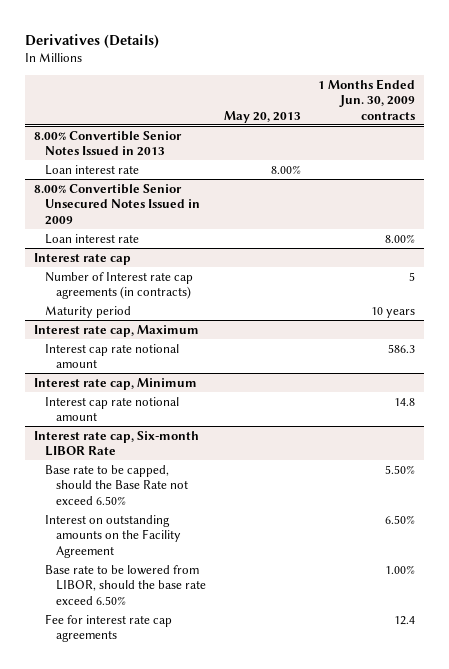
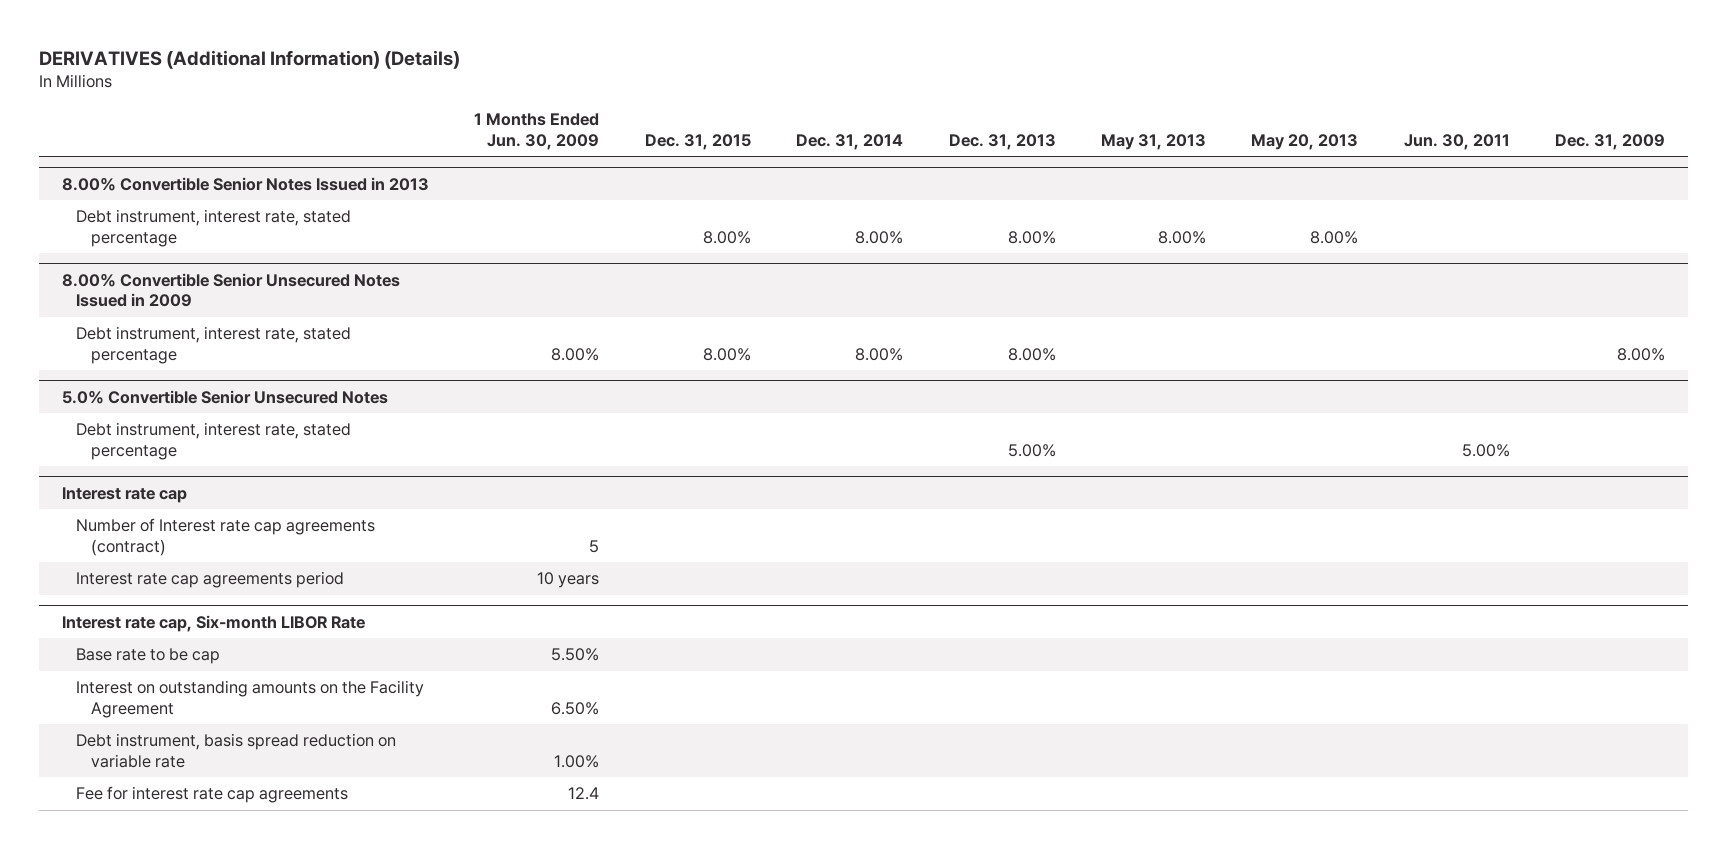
- Derivatives (Details)
+ DERIVATIVES (Additional Information) (Details)
- | May 20, 2013 | 1 Months Ended Jun. 30, 2009 contracts
+ | 1 Months Ended Jun. 30, 2009 | Dec. 31, 2015 | Dec. 31, 2014 | Dec. 31, 2013 | May 31, 2013 | May 20, 2013 | Jun. 30, 2011 | Dec. 31, 2009
@ 8.00% Convertible Senior Notes Issued in 2013
- Loan interest rate | 8.00% |
+ Debt instrument, interest rate, stated percentage | | 8.00% | 8.00% | 8.00% | 8.00% | 8.00% | |
@ 8.00% Convertible Senior Unsecured Notes Issued in 2009
- Loan interest rate | | 8.00%
+ Debt instrument, interest rate, stated percentage | 8.00% | 8.00% | 8.00% | 8.00% | | | | 8.00%
+ 5.0% Convertible Senior Unsecured Notes
+ Debt instrument, interest rate, stated percentage | | | | 5.00% | | | 5.00% |
@ Interest rate cap
- Number of Interest rate cap agreements (in contracts) | | 5
- Maturity period | | 10 years
- Interest rate cap, Maximum
- Interest cap rate notional amount | | 586.3
- Interest rate cap, Minimum
- Interest cap rate notional amount | | 14.8
@ Interest rate cap
+ Number of Interest rate cap agreements (contract) | 5 | | | | | | |
+ Interest rate cap agreements period | 10 years | | | | | | |
@ Interest rate cap, Six-month LIBOR Rate
- Base rate to be capped, should the Base Rate not exceed 6.50% | | 5.50%
+ Base rate to be cap | 5.50% | | | | | | |
- Base rate to be lowered from LIBOR, should the base rate exceed 6.50% | | 1.00%
+ Debt instrument, basis spread reduction on variable rate | 1.00% | | | | | | |

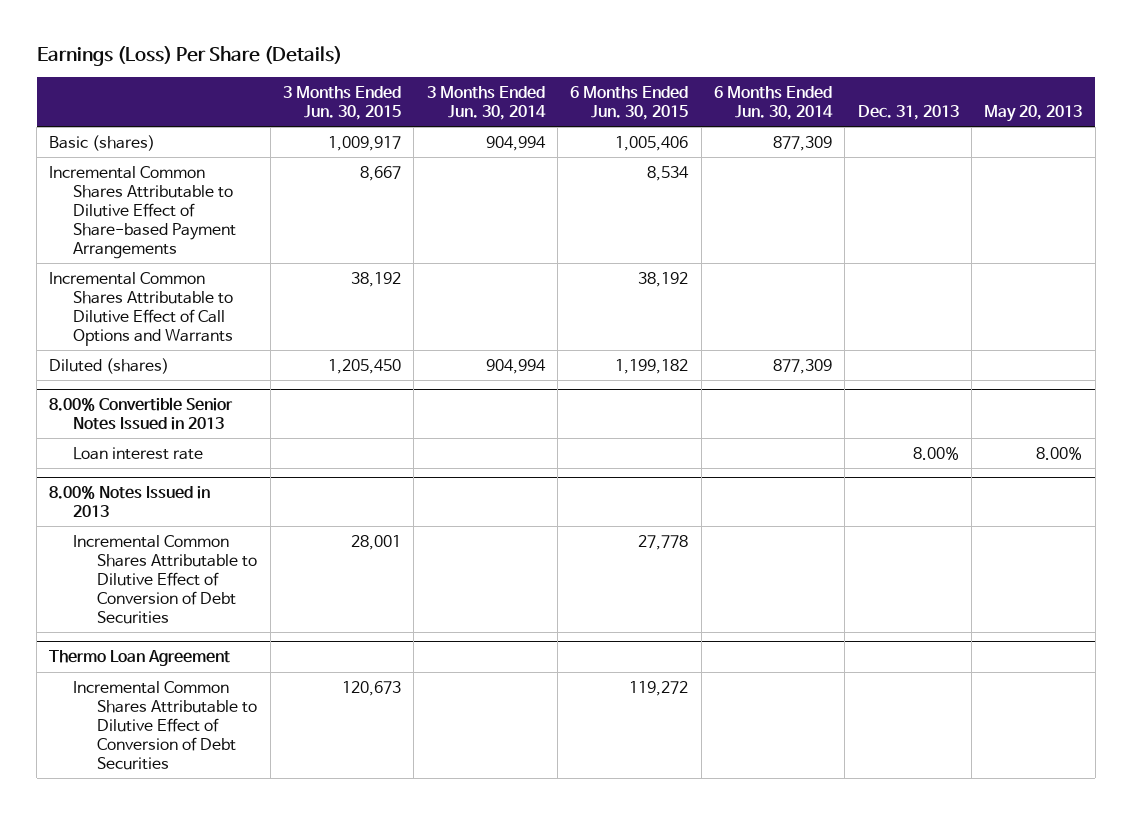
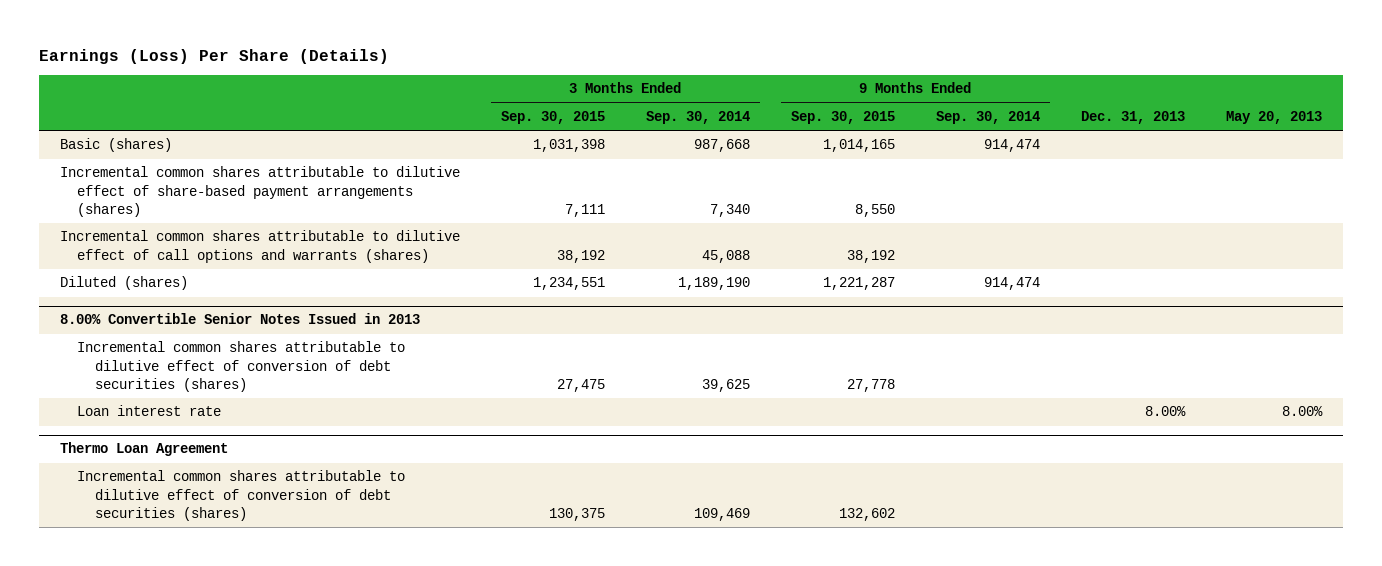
- | 3 Months Ended Jun. 30, 2015 | 3 Months Ended Jun. 30, 2014 | 6 Months Ended Jun. 30, 2015 | 6 Months Ended Jun. 30, 2014 | Dec. 31, 2013 | May 20, 2013
+ | 3 Months Ended Sep. 30, 2015 | 3 Months Ended Sep. 30, 2014 | 9 Months Ended Sep. 30, 2015 | 9 Months Ended Sep. 30, 2014 | Dec. 31, 2013 | May 20, 2013
- Incremental Common Shares Attributable to Dilutive Effect of Share-based Payment Arrangements | 8,667 | | 8,534 | | |
- Incremental Common Shares Attributable to Dilutive Effect of Call Options and Warrants | 38,192 | | 38,192 | | |
+ Incremental common shares attributable to dilutive effect of share-based payment arrangements (shares) | 7,111 | 7,340 | 8,550 | | |
+ Incremental common shares attributable to dilutive effect of call options and warrants (shares) | 38,192 | 45,088 | 38,192 | | |
@ 8.00% Convertible Senior Notes Issued in 2013
+ Incremental common shares attributable to dilutive effect of conversion of debt securities (shares) | 27,475 | 39,625 | 27,778 | | |
- 8.00% Notes Issued in 2013
- Incremental Common Shares Attributable to Dilutive Effect of Conversion of Debt Securities | 28,001 | | 27,778 | | |
@ Thermo Loan Agreement
- Incremental Common Shares Attributable to Dilutive Effect of Conversion of Debt Securities | 120,673 | | 119,272 | | |
+ Incremental common shares attributable to dilutive effect of conversion of debt securities (shares) | 130,375 | 109,469 | 132,602 | | |

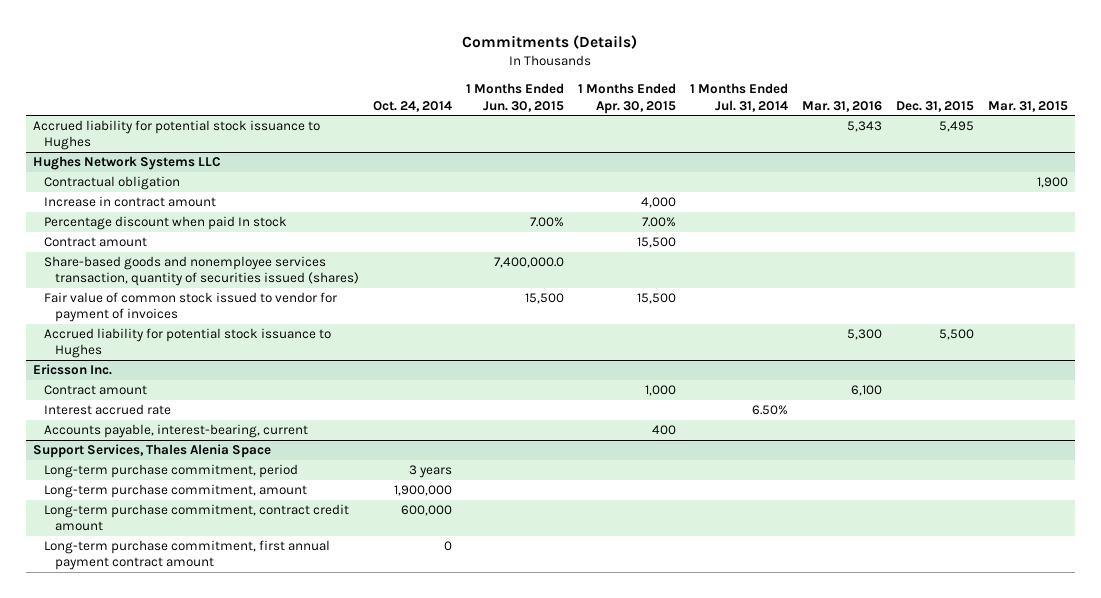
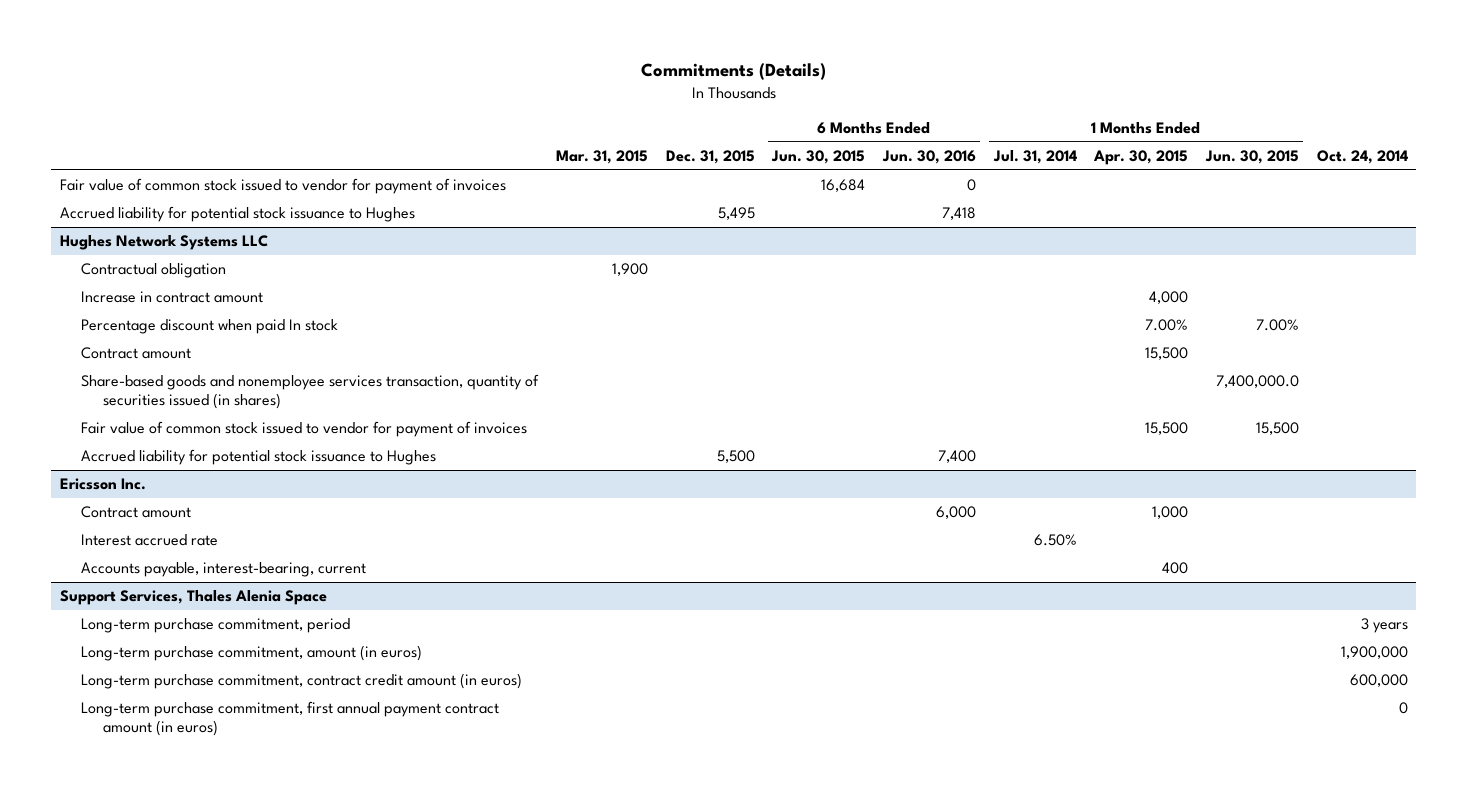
- | Oct. 24, 2014 | 1 Months Ended Jun. 30, 2015 | 1 Months Ended Apr. 30, 2015 | 1 Months Ended Jul. 31, 2014 | Mar. 31, 2016 | Dec. 31, 2015 | Mar. 31, 2015
+ | Mar. 31, 2015 | Dec. 31, 2015 | 6 Months Ended Jun. 30, 2015 | 6 Months Ended Jun. 30, 2016 | 1 Months Ended Jul. 31, 2014 | 1 Months Ended Apr. 30, 2015 | 1 Months Ended Jun. 30, 2015 | Oct. 24, 2014
+ Fair value of common stock issued to vendor for payment of invoices | | | 16,684 | 0 | | | |
@ Hughes Network Systems LLC
- Share-based goods and nonemployee services transaction, quantity of securities issued (shares) | | 7,400,000.0 | | | | |
+ Share-based goods and nonemployee services transaction, quantity of securities issued (in shares) | | | | | | | 7,400,000.0 |
@ Support Services, Thales Alenia Space
- Long-term purchase commitment, amount | 1,900,000 | | | | | |
- Long-term purchase commitment, contract credit amount | 600,000 | | | | | |
- Long-term purchase commitment, first annual payment contract amount | 0 | | | | | |
+ Long-term purchase commitment, amount (in euros) | | | | | | | | 1,900,000
+ Long-term purchase commitment, contract credit amount (in euros) | | | | | | | | 600,000
+ Long-term purchase commitment, first annual payment contract amount (in euros) | | | | | | | | 0

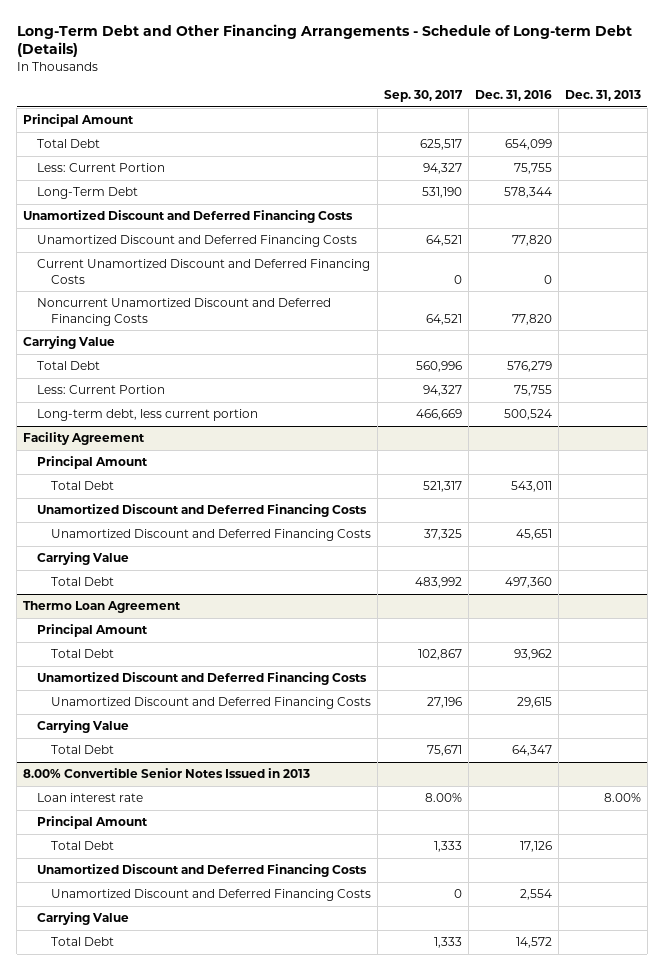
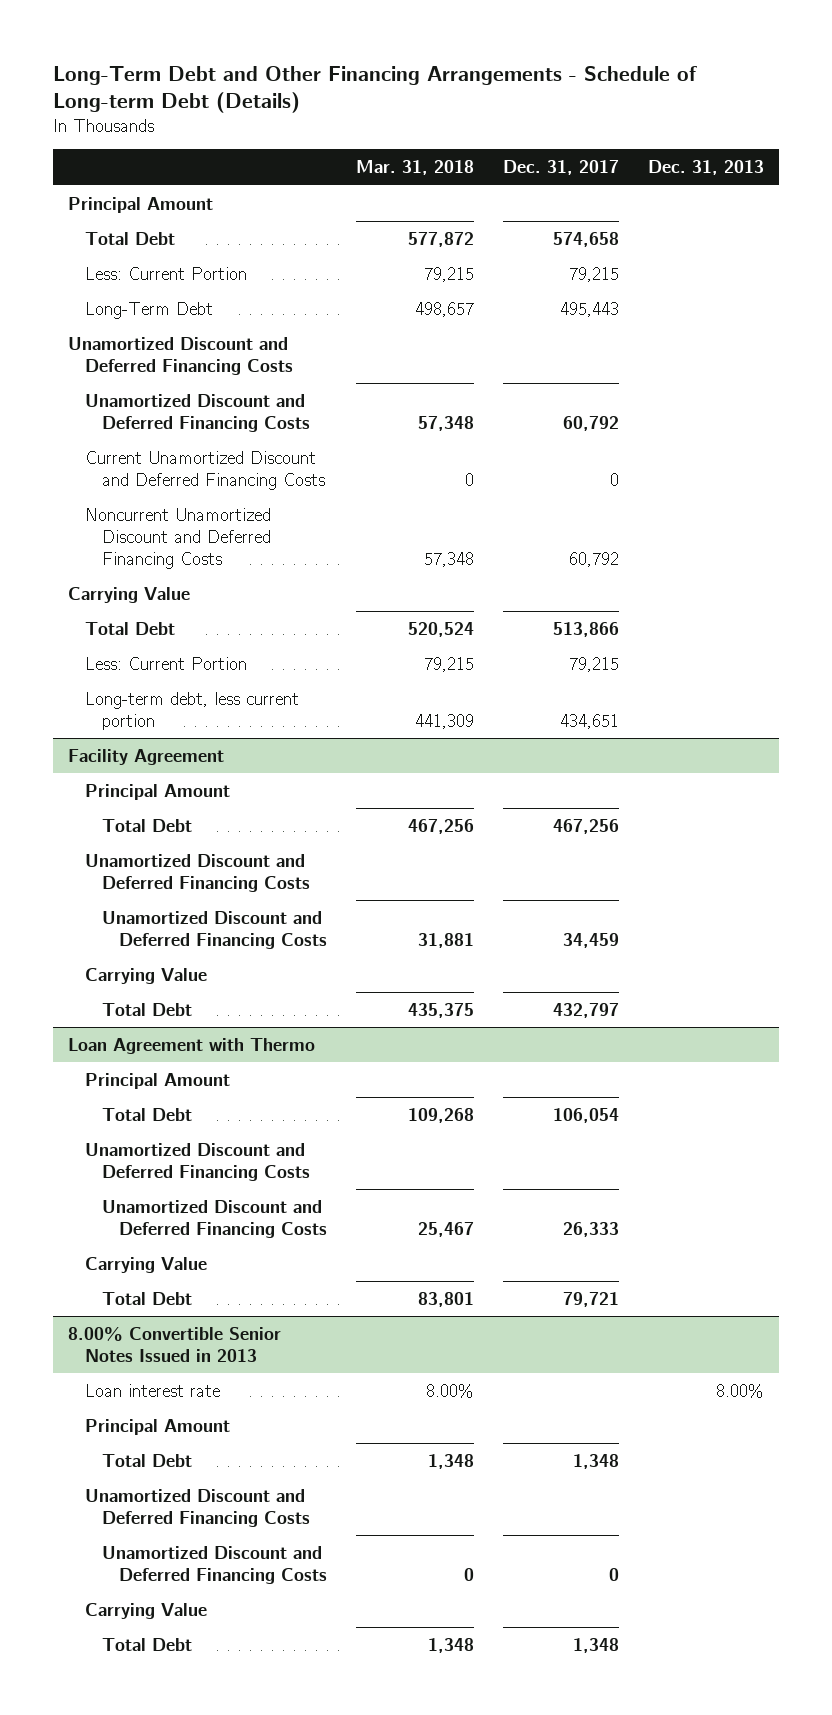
- | Sep. 30, 2017 | Dec. 31, 2016 | Dec. 31, 2013
+ | Mar. 31, 2018 | Dec. 31, 2017 | Dec. 31, 2013
- Thermo Loan Agreement
+ Loan Agreement with Thermo

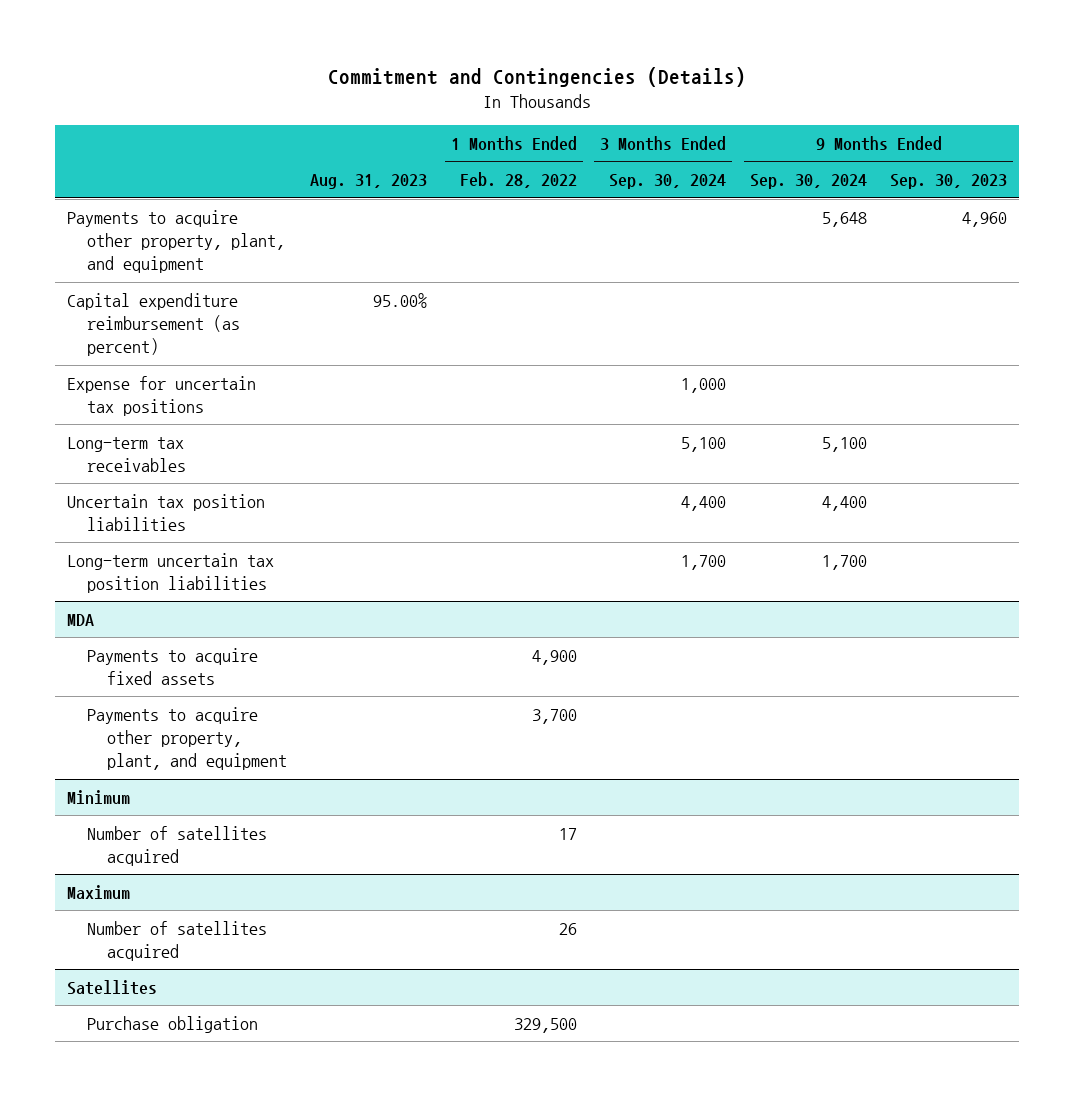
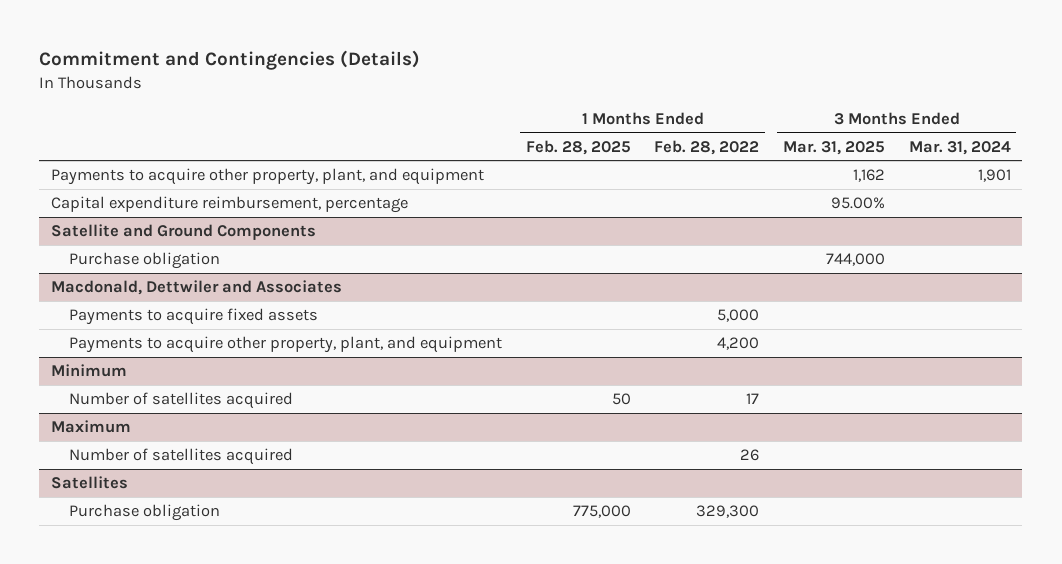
- | Aug. 31, 2023 | 1 Months Ended Feb. 28, 2022 | 3 Months Ended Sep. 30, 2024 | 9 Months Ended Sep. 30, 2024 | 9 Months Ended Sep. 30, 2023
+ | 1 Months Ended Feb. 28, 2025 | 1 Months Ended Feb. 28, 2022 | 3 Months Ended Mar. 31, 2025 | 3 Months Ended Mar. 31, 2024
- Capital expenditure reimbursement (as percent) | 95.00% | | | |
- Expense for uncertain tax positions | | | 1,000 | |
- Long-term tax receivables | | | 5,100 | 5,100 |
- Uncertain tax position liabilities | | | 4,400 | 4,400 |
- Long-term uncertain tax position liabilities | | | 1,700 | 1,700 |
- MDA
- Payments to acquire fixed assets | | 4,900 | | |
- Payments to acquire other property, plant, and equipment | | 3,700 | | |
+ Capital expenditure reimbursement, percentage | | | 95.00% |
+ Satellite and Ground Components
+ Purchase obligation | | | 744,000 |
+ Macdonald, Dettwiler and Associates
+ Payments to acquire fixed assets | | 5,000 | |
+ Payments to acquire other property, plant, and equipment | | 4,200 | |
@ Satellites
- Purchase obligation | | 329,500 | | |
+ Purchase obligation | 775,000 | 329,300 | |

